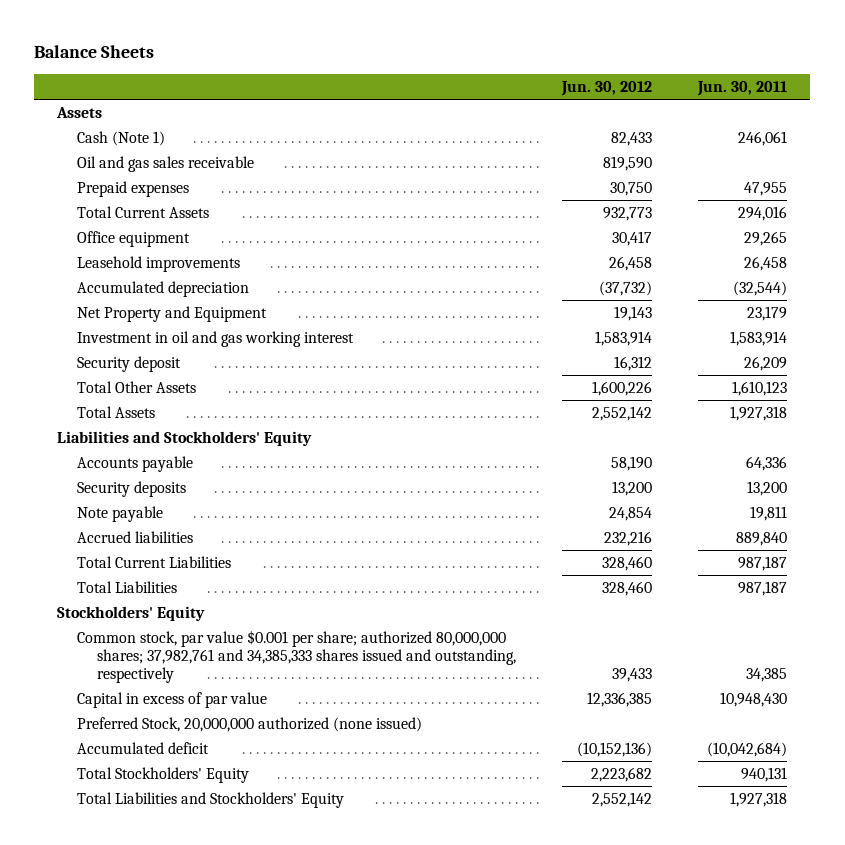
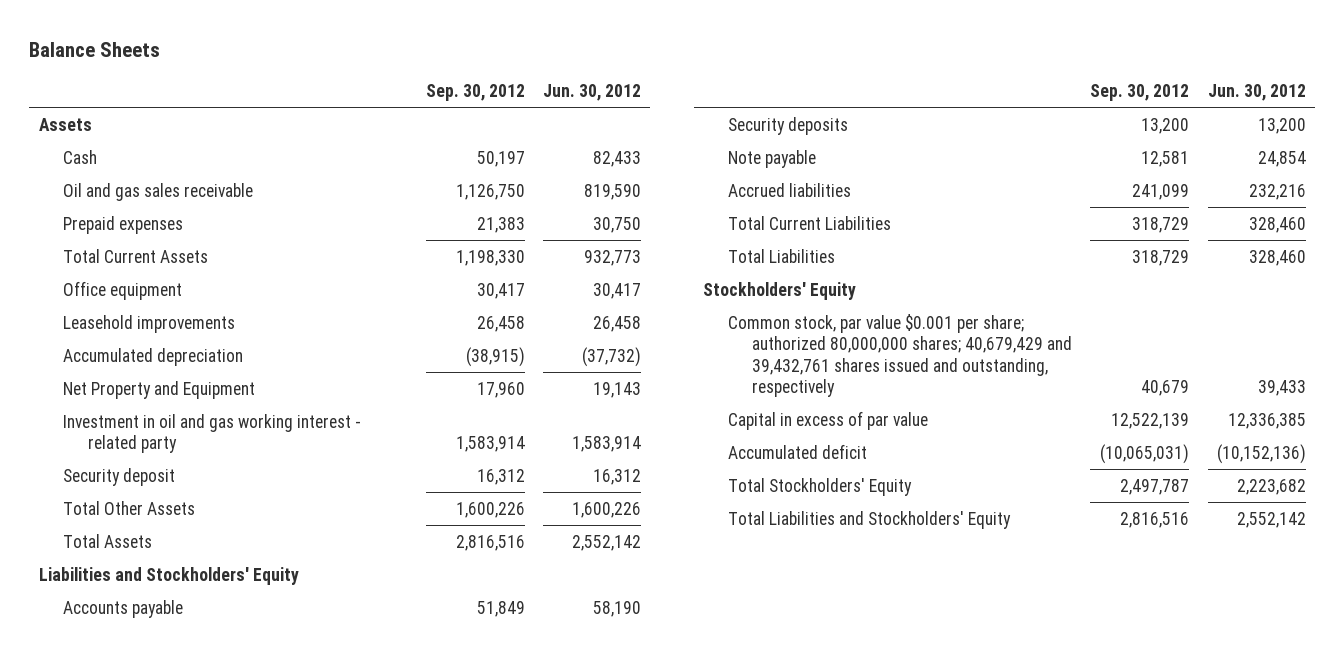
- | Jun. 30, 2012 | Jun. 30, 2011
+ | Sep. 30, 2012 | Jun. 30, 2012
- Cash (Note 1) | 82,433 | 246,061
+ Cash | 50,197 | 82,433
- Investment in oil and gas working interest | 1,583,914 | 1,583,914
+ Investment in oil and gas working interest - related party | 1,583,914 | 1,583,914
- Common stock, par value $0.001 per share; authorized 80,000,000 shares; 37,982,761 and 34,385,333 shares issued and outstanding, respectively | 39,433 | 34,385
+ Common stock, par value $0.001 per share; authorized 80,000,000 shares; 40,679,429 and 39,432,761 shares issued and outstanding, respectively | 40,679 | 39,433
- Preferred Stock, 20,000,000 authorized (none issued)

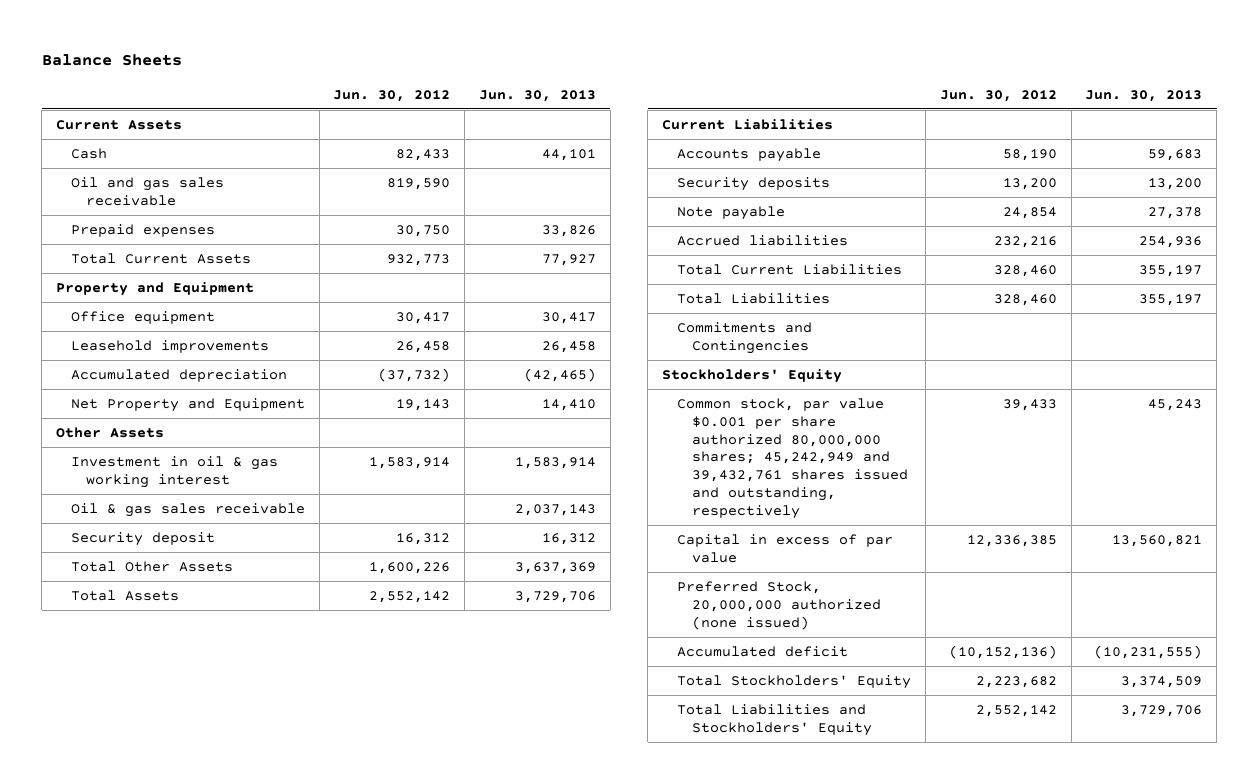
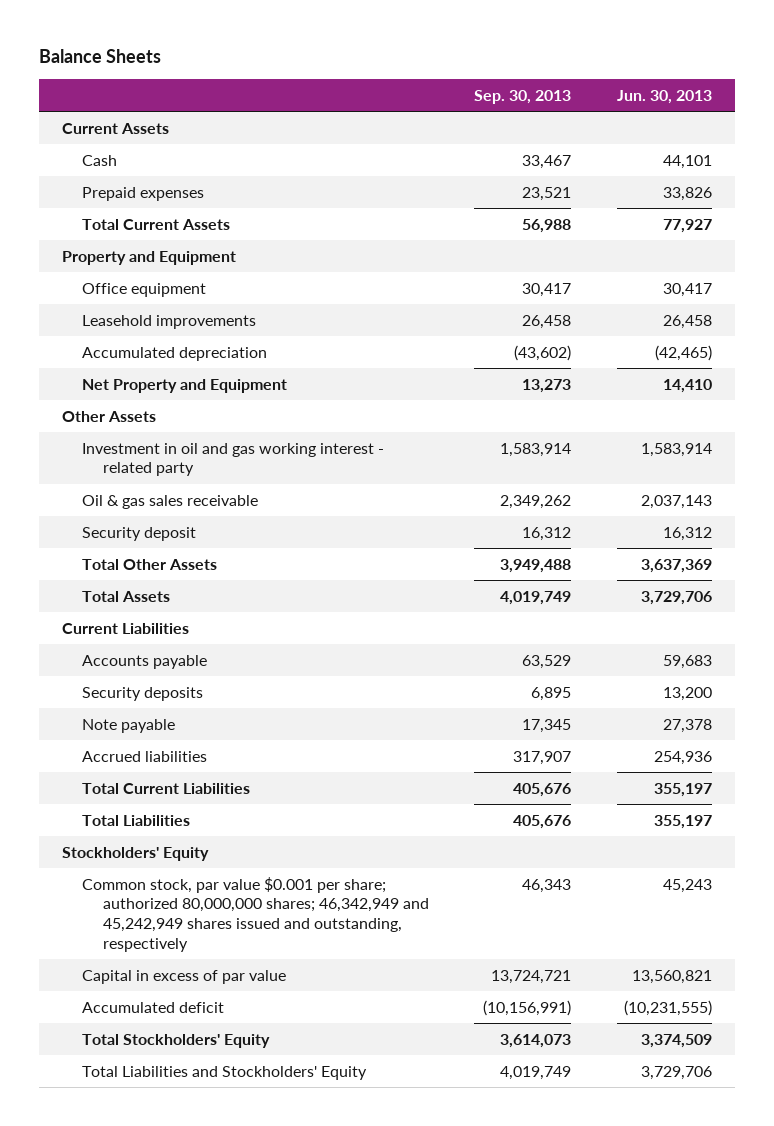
- | Jun. 30, 2012 | Jun. 30, 2013
+ | Sep. 30, 2013 | Jun. 30, 2013
- Oil and gas sales receivable | 819,590 |
- Investment in oil & gas working interest | 1,583,914 | 1,583,914
+ Investment in oil and gas working interest - related party | 1,583,914 | 1,583,914
- Commitments and Contingencies
- Common stock, par value $0.001 per share authorized 80,000,000 shares; 45,242,949 and 39,432,761 shares issued and outstanding, respectively | 39,433 | 45,243
+ Common stock, par value $0.001 per share; authorized 80,000,000 shares; 46,342,949 and 45,242,949 shares issued and outstanding, respectively | 46,343 | 45,243
- Preferred Stock, 20,000,000 authorized (none issued)

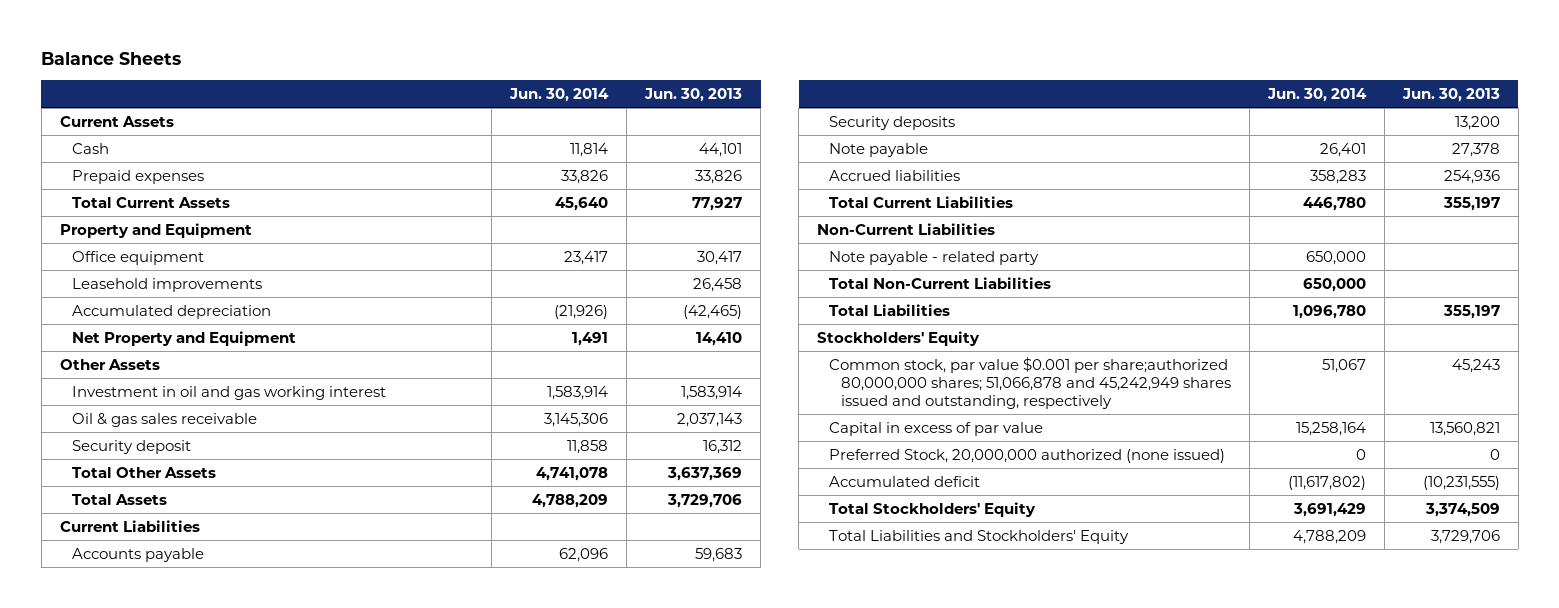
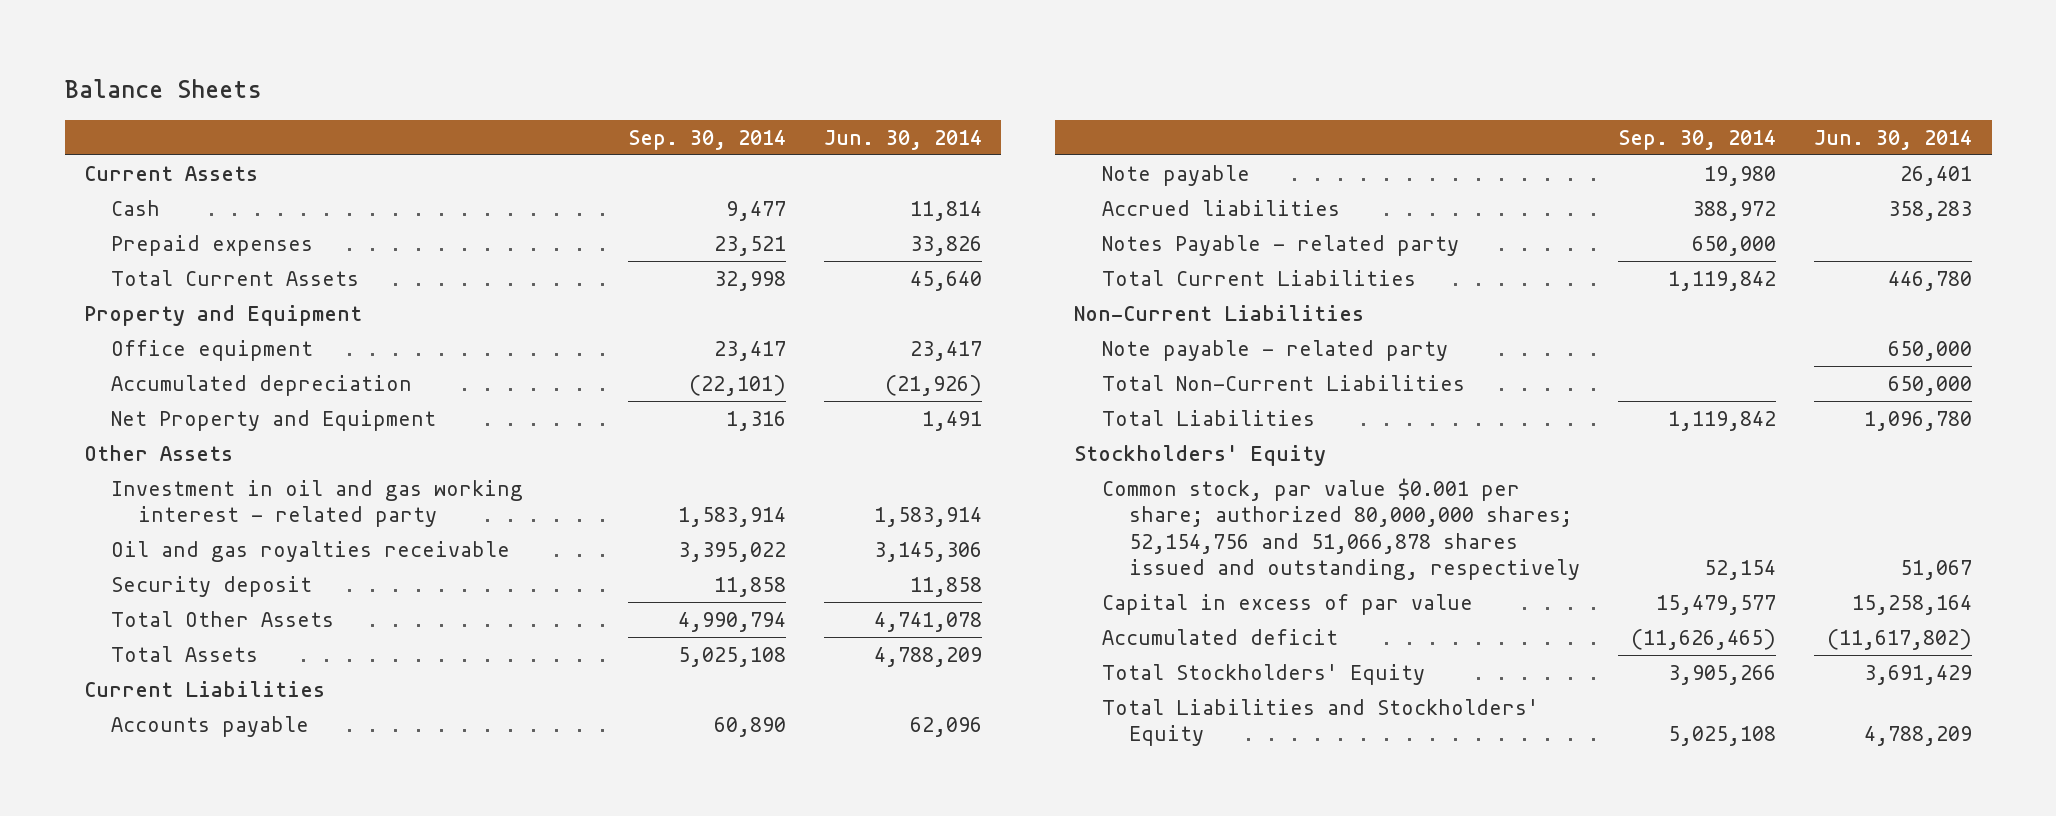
- | Jun. 30, 2014 | Jun. 30, 2013
+ | Sep. 30, 2014 | Jun. 30, 2014
- Leasehold improvements | | 26,458
- Investment in oil and gas working interest | 1,583,914 | 1,583,914
- Oil & gas sales receivable | 3,145,306 | 2,037,143
+ Investment in oil and gas working interest - related party | 1,583,914 | 1,583,914
+ Oil and gas royalties receivable | 3,395,022 | 3,145,306
- Security deposits | | 13,200
+ Notes Payable - related party | 650,000 |
- Common stock, par value $0.001 per share;authorized 80,000,000 shares; 51,066,878 and 45,242,949 shares issued and outstanding, respectively | 51,067 | 45,243
+ Common stock, par value $0.001 per share; authorized 80,000,000 shares; 52,154,756 and 51,066,878 shares issued and outstanding, respectively | 52,154 | 51,067
- Preferred Stock, 20,000,000 authorized (none issued) | 0 | 0

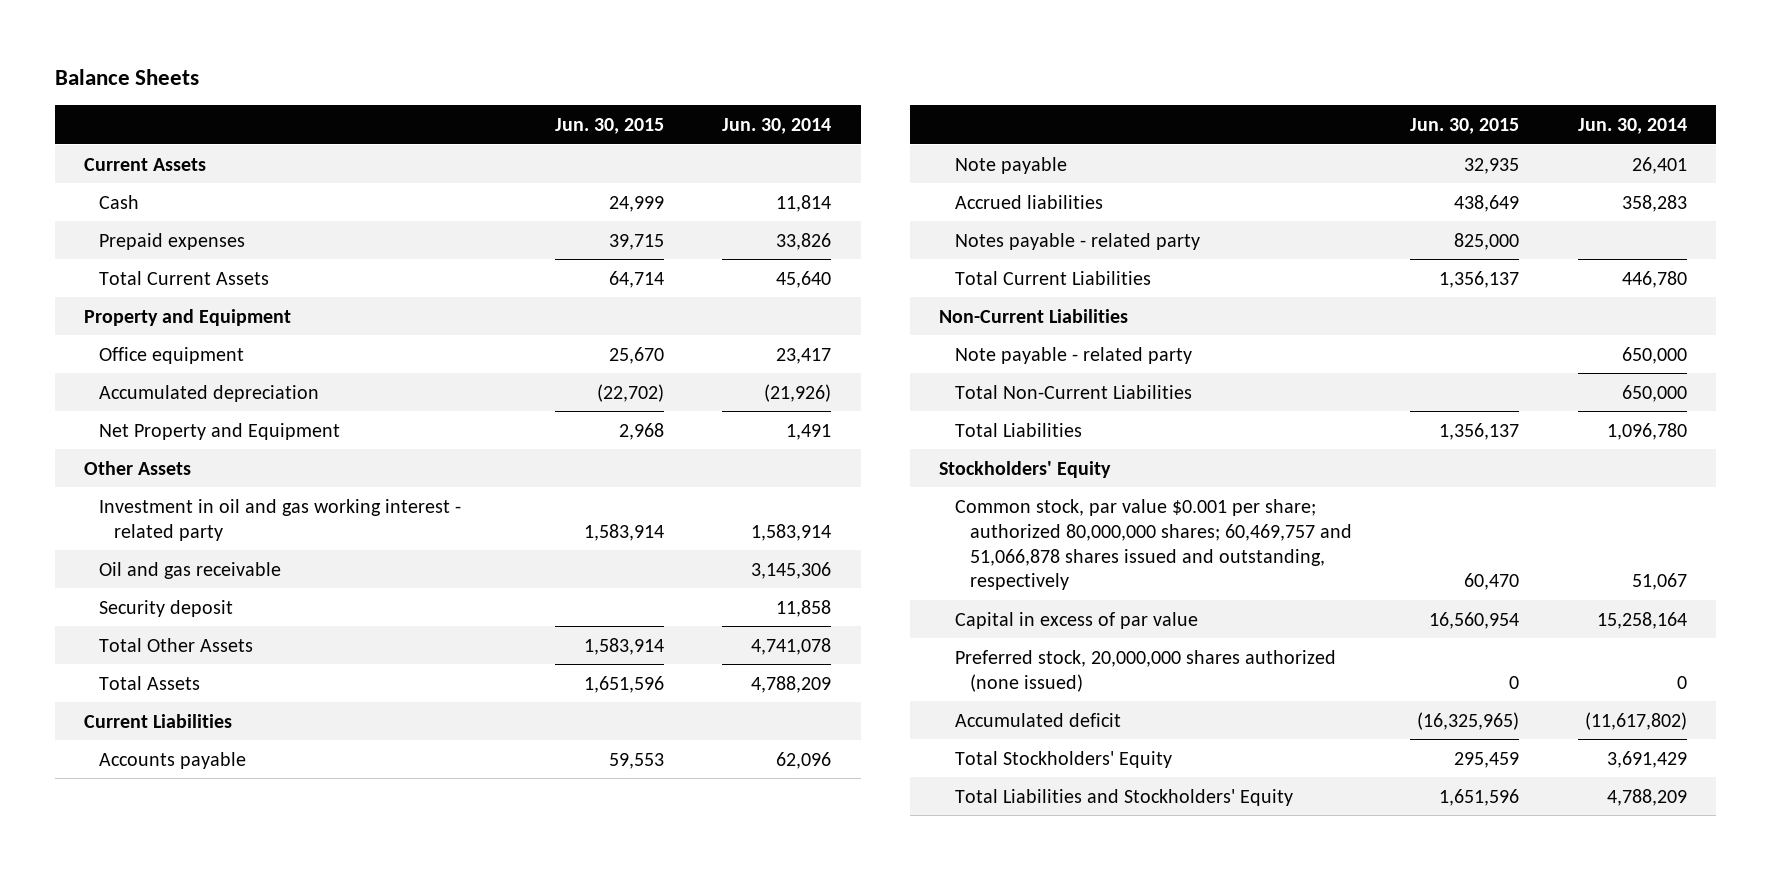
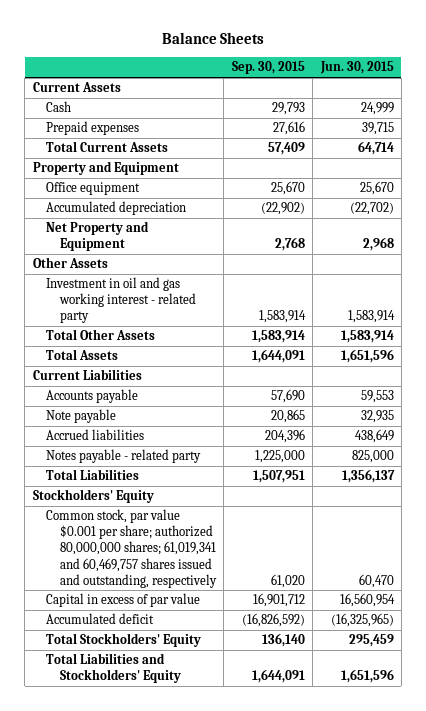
- | Jun. 30, 2015 | Jun. 30, 2014
+ | Sep. 30, 2015 | Jun. 30, 2015
- Oil and gas receivable | | 3,145,306
- Security deposit | | 11,858
- Total Current Liabilities | 1,356,137 | 446,780
- Non-Current Liabilities
- Note payable - related party | | 650,000
- Total Non-Current Liabilities | | 650,000
- Common stock, par value $0.001 per share; authorized 80,000,000 shares; 60,469,757 and 51,066,878 shares issued and outstanding, respectively | 60,470 | 51,067
+ Common stock, par value $0.001 per share; authorized 80,000,000 shares; 61,019,341 and 60,469,757 shares issued and outstanding, respectively | 61,020 | 60,470
- Preferred stock, 20,000,000 shares authorized (none issued) | 0 | 0

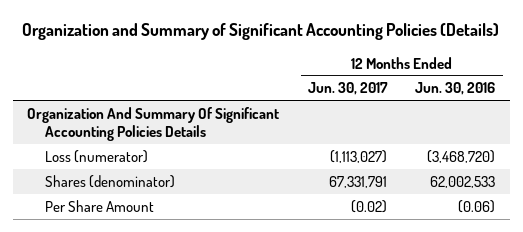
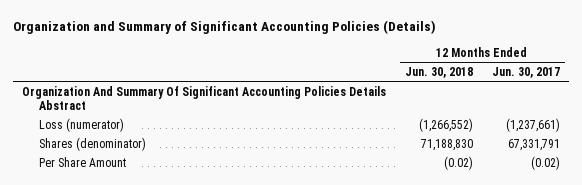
- | 12 Months Ended Jun. 30, 2017 | 12 Months Ended Jun. 30, 2016
+ | 12 Months Ended Jun. 30, 2018 | 12 Months Ended Jun. 30, 2017
- Organization And Summary Of Significant Accounting Policies Details
- Loss (numerator) | (1,113,027) | (3,468,720)
+ Organization And Summary Of Significant Accounting Policies Details Abstract
+ Loss (numerator) | (1,266,552) | (1,237,661)

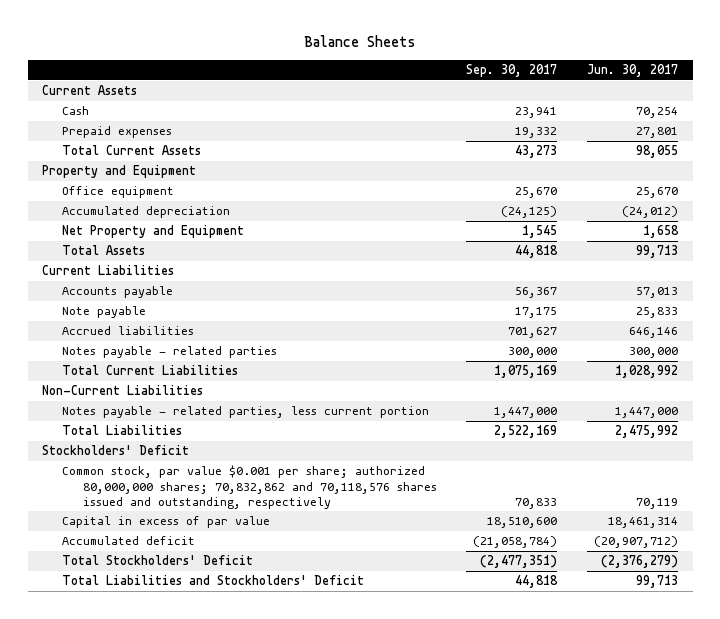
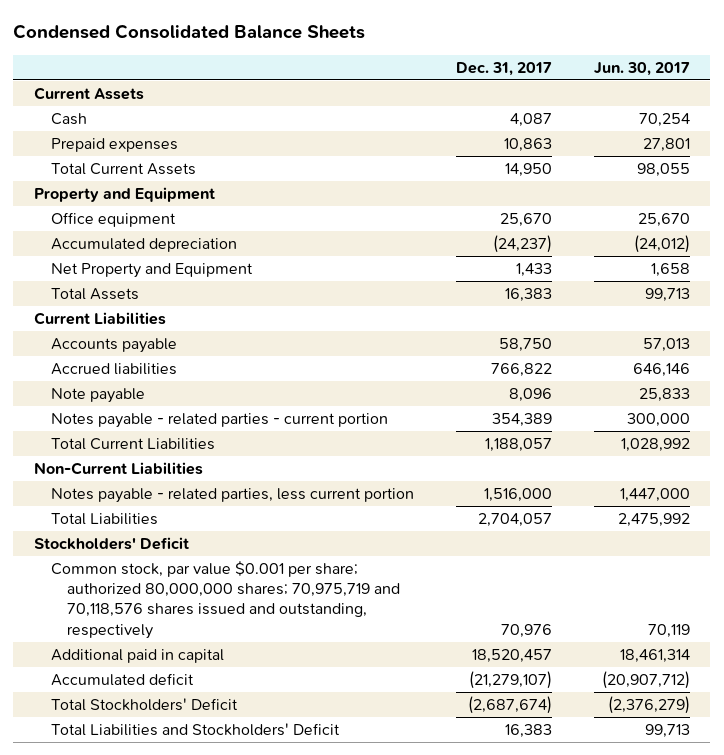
- Balance Sheets
+ Condensed Consolidated Balance Sheets
- | Sep. 30, 2017 | Jun. 30, 2017
+ | Dec. 31, 2017 | Jun. 30, 2017
- Notes payable - related parties | 300,000 | 300,000
moved down: Note payable | 8,096 | 25,833
+ Notes payable - related parties - current portion | 354,389 | 300,000
- Common stock, par value $0.001 per share; authorized 80,000,000 shares; 70,832,862 and 70,118,576 shares issued and outstanding, respectively | 70,833 | 70,119
- Capital in excess of par value | 18,510,600 | 18,461,314
+ Common stock, par value $0.001 per share; authorized 80,000,000 shares; 70,975,719 and 70,118,576 shares issued and outstanding, respectively | 70,976 | 70,119
+ Additional paid in capital | 18,520,457 | 18,461,314

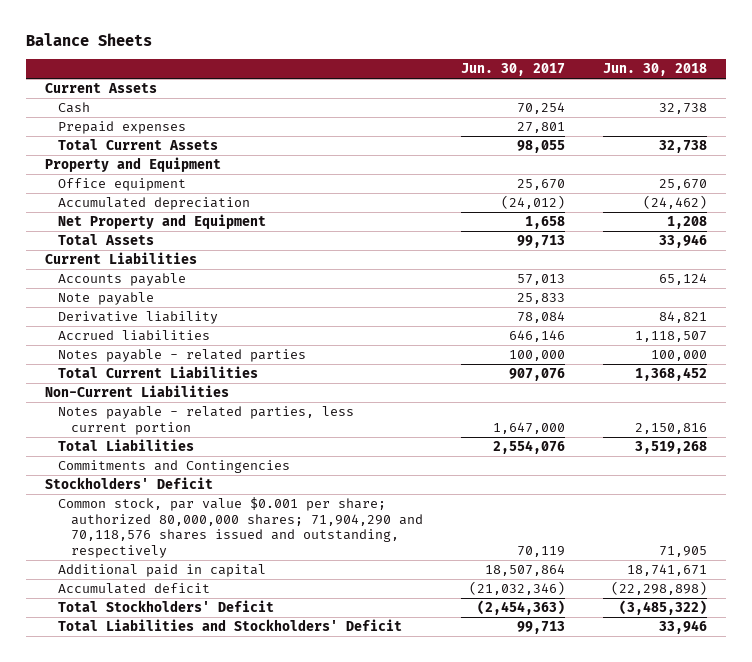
- Condensed Consolidated Balance Sheets
+ Balance Sheets
- | Dec. 31, 2017 | Jun. 30, 2017
+ | Jun. 30, 2017 | Jun. 30, 2018
- Notes payable - related parties - current portion | 354,389 | 300,000
- Total Current Liabilities | 1,188,057 | 1,028,992
+ Derivative liability | 78,084 | 84,821
moved down: Accrued liabilities | 646,146 | 1,118,507
+ Notes payable - related parties | 100,000 | 100,000
+ Total Current Liabilities | 907,076 | 1,368,452
- Notes payable - related parties, less current portion | 1,516,000 | 1,447,000
- Total Liabilities | 2,704,057 | 2,475,992
+ Notes payable - related parties, less current portion | 1,647,000 | 2,150,816
+ Total Liabilities | 2,554,076 | 3,519,268
+ Commitments and Contingencies
- Common stock, par value $0.001 per share; authorized 80,000,000 shares; 70,975,719 and 70,118,576 shares issued and outstanding, respectively | 70,976 | 70,119
- Additional paid in capital | 18,520,457 | 18,461,314
- Accumulated deficit | (21,279,107) | (20,907,712)
- Total Stockholders' Deficit | (2,687,674) | (2,376,279)
+ Common stock, par value $0.001 per share; authorized 80,000,000 shares; 71,904,290 and 70,118,576 shares issued and outstanding, respectively | 70,119 | 71,905
+ Additional paid in capital | 18,507,864 | 18,741,671
+ Accumulated deficit | (21,032,346) | (22,298,898)
+ Total Stockholders' Deficit | (2,454,363) | (3,485,322)

